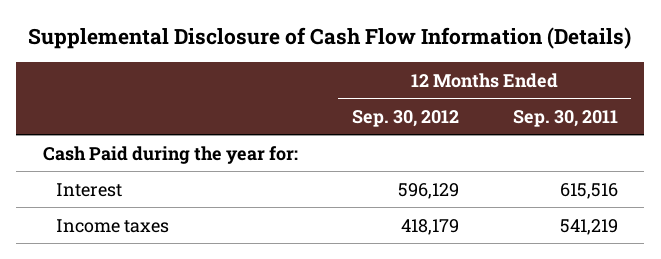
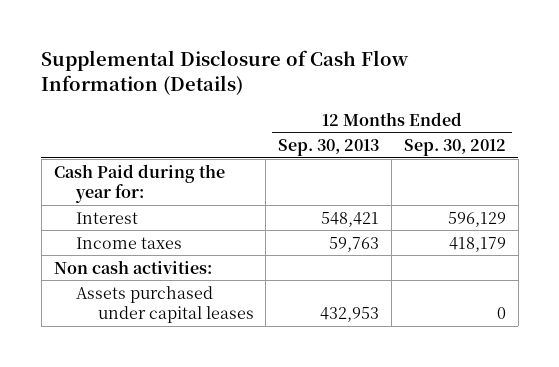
- | 12 Months Ended Sep. 30, 2012 | 12 Months Ended Sep. 30, 2011
+ | 12 Months Ended Sep. 30, 2013 | 12 Months Ended Sep. 30, 2012
+ Non cash activities:
+ Assets purchased under capital leases | 432,953 | 0

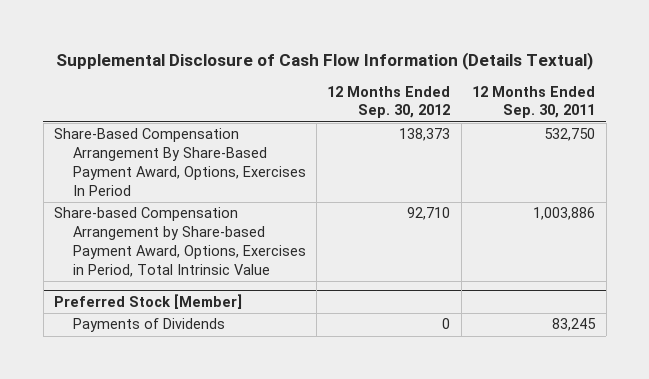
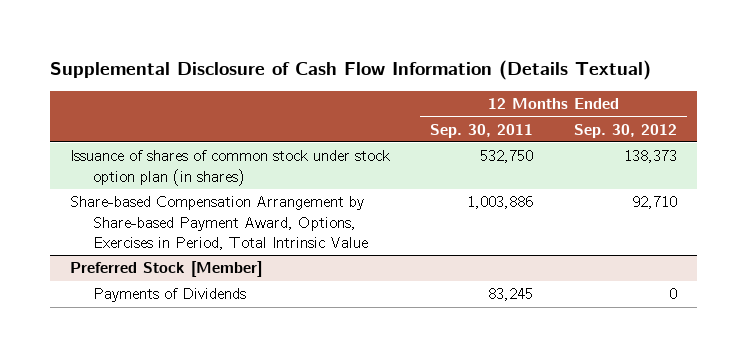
- | 12 Months Ended Sep. 30, 2012 | 12 Months Ended Sep. 30, 2011
+ | 12 Months Ended Sep. 30, 2011 | 12 Months Ended Sep. 30, 2012
- Share-Based Compensation Arrangement By Share-Based Payment Award, Options, Exercises In Period | 138,373 | 532,750
+ Issuance of shares of common stock under stock option plan (in shares) | 532,750 | 138,373

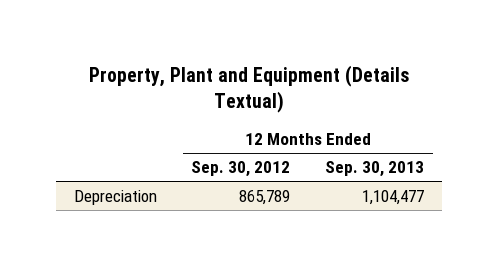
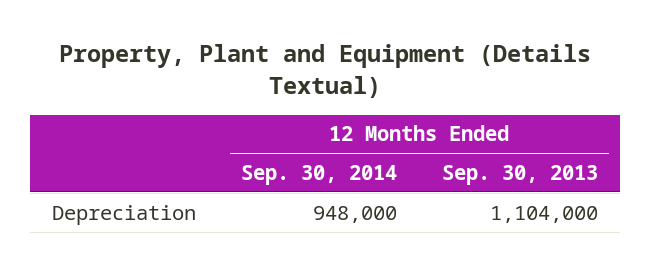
- | 12 Months Ended Sep. 30, 2012 | 12 Months Ended Sep. 30, 2013
+ | 12 Months Ended Sep. 30, 2014 | 12 Months Ended Sep. 30, 2013
- Depreciation | 865,789 | 1,104,477
+ Depreciation | 948,000 | 1,104,000

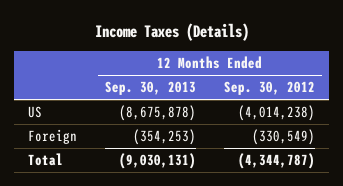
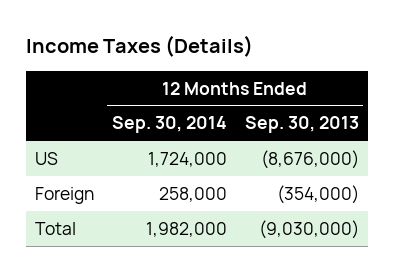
- | 12 Months Ended Sep. 30, 2013 | 12 Months Ended Sep. 30, 2012
+ | 12 Months Ended Sep. 30, 2014 | 12 Months Ended Sep. 30, 2013
- US | (8,675,878) | (4,014,238)
- Foreign | (354,253) | (330,549)
- Total | (9,030,131) | (4,344,787)
+ US | 1,724,000 | (8,676,000)
+ Foreign | 258,000 | (354,000)
+ Total | 1,982,000 | (9,030,000)

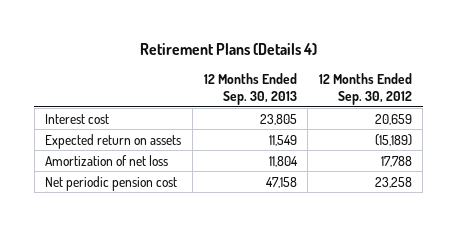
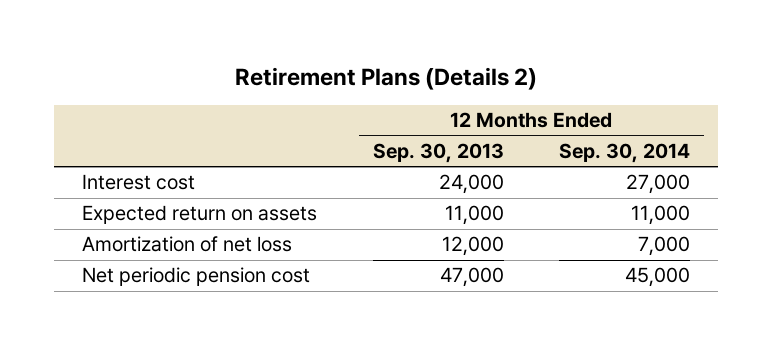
- Retirement Plans (Details 4)
+ Retirement Plans (Details 2)
- | 12 Months Ended Sep. 30, 2013 | 12 Months Ended Sep. 30, 2012
+ | 12 Months Ended Sep. 30, 2013 | 12 Months Ended Sep. 30, 2014
- Interest cost | 23,805 | 20,659
- Expected return on assets | 11,549 | (15,189)
- Amortization of net loss | 11,804 | 17,788
- Net periodic pension cost | 47,158 | 23,258
+ Interest cost | 24,000 | 27,000
+ Expected return on assets | 11,000 | 11,000
+ Amortization of net loss | 12,000 | 7,000
+ Net periodic pension cost | 47,000 | 45,000

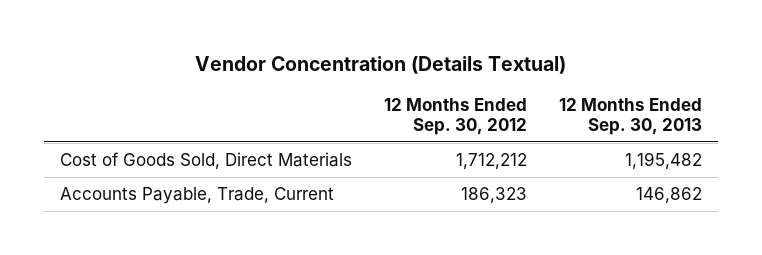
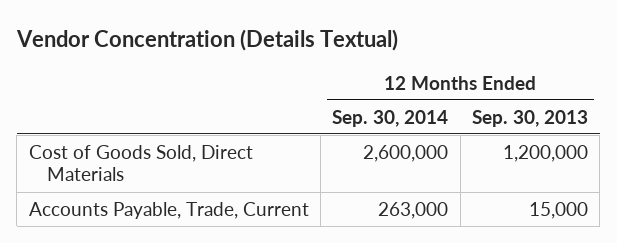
- | 12 Months Ended Sep. 30, 2012 | 12 Months Ended Sep. 30, 2013
+ | 12 Months Ended Sep. 30, 2014 | 12 Months Ended Sep. 30, 2013
- Cost of Goods Sold, Direct Materials | 1,712,212 | 1,195,482
- Accounts Payable, Trade, Current | 186,323 | 146,862
+ Cost of Goods Sold, Direct Materials | 2,600,000 | 1,200,000
+ Accounts Payable, Trade, Current | 263,000 | 15,000

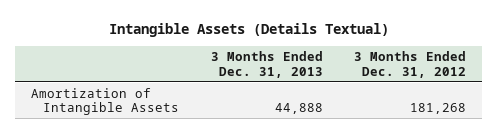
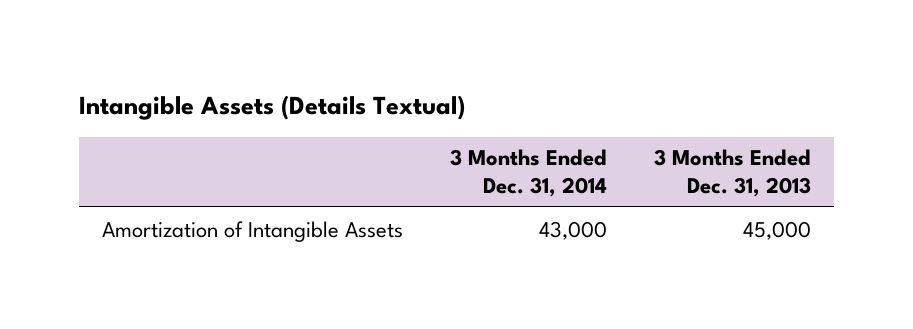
- | 3 Months Ended Dec. 31, 2013 | 3 Months Ended Dec. 31, 2012
+ | 3 Months Ended Dec. 31, 2014 | 3 Months Ended Dec. 31, 2013
- Amortization of Intangible Assets | 44,888 | 181,268
+ Amortization of Intangible Assets | 43,000 | 45,000

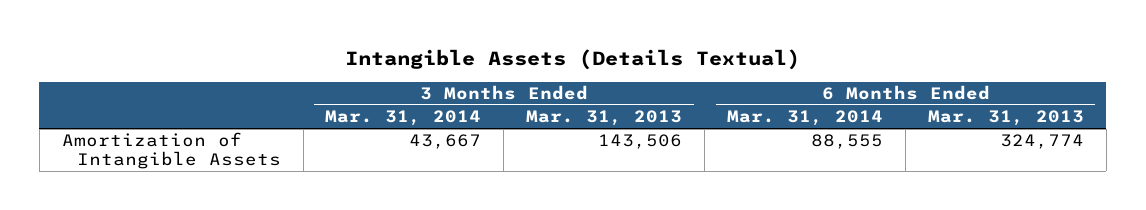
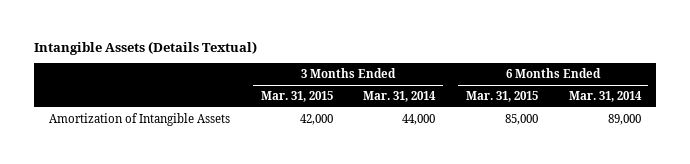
- | 3 Months Ended Mar. 31, 2014 | 3 Months Ended Mar. 31, 2013 | 6 Months Ended Mar. 31, 2014 | 6 Months Ended Mar. 31, 2013
+ | 3 Months Ended Mar. 31, 2015 | 3 Months Ended Mar. 31, 2014 | 6 Months Ended Mar. 31, 2015 | 6 Months Ended Mar. 31, 2014
- Amortization of Intangible Assets | 43,667 | 143,506 | 88,555 | 324,774
+ Amortization of Intangible Assets | 42,000 | 44,000 | 85,000 | 89,000

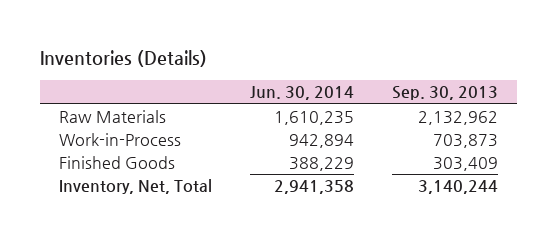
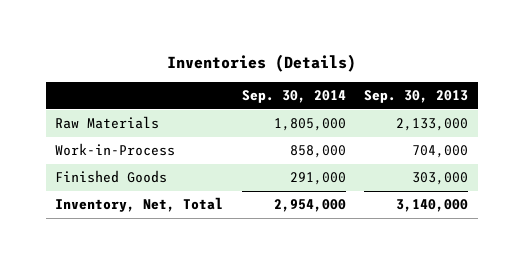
- | Jun. 30, 2014 | Sep. 30, 2013
+ | Sep. 30, 2014 | Sep. 30, 2013
- Raw Materials | 1,610,235 | 2,132,962
- Work-in-Process | 942,894 | 703,873
- Finished Goods | 388,229 | 303,409
- Inventory, Net, Total | 2,941,358 | 3,140,244
+ Raw Materials | 1,805,000 | 2,133,000
+ Work-in-Process | 858,000 | 704,000
+ Finished Goods | 291,000 | 303,000
+ Inventory, Net, Total | 2,954,000 | 3,140,000

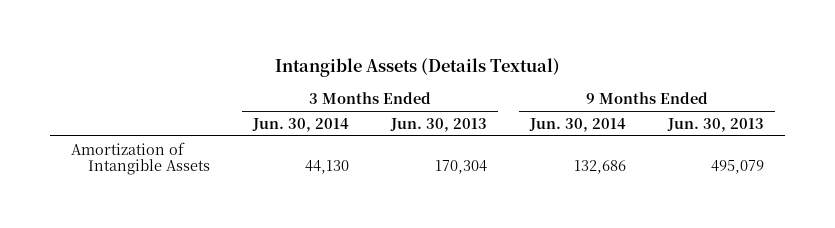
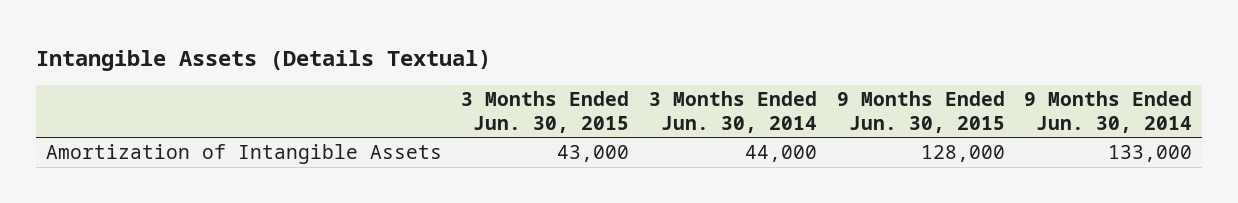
- | 3 Months Ended Jun. 30, 2014 | 3 Months Ended Jun. 30, 2013 | 9 Months Ended Jun. 30, 2014 | 9 Months Ended Jun. 30, 2013
+ | 3 Months Ended Jun. 30, 2015 | 3 Months Ended Jun. 30, 2014 | 9 Months Ended Jun. 30, 2015 | 9 Months Ended Jun. 30, 2014
- Amortization of Intangible Assets | 44,130 | 170,304 | 132,686 | 495,079
+ Amortization of Intangible Assets | 43,000 | 44,000 | 128,000 | 133,000

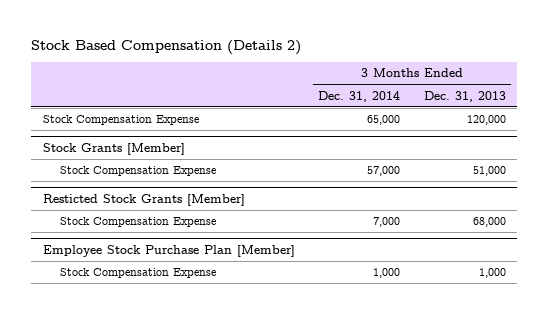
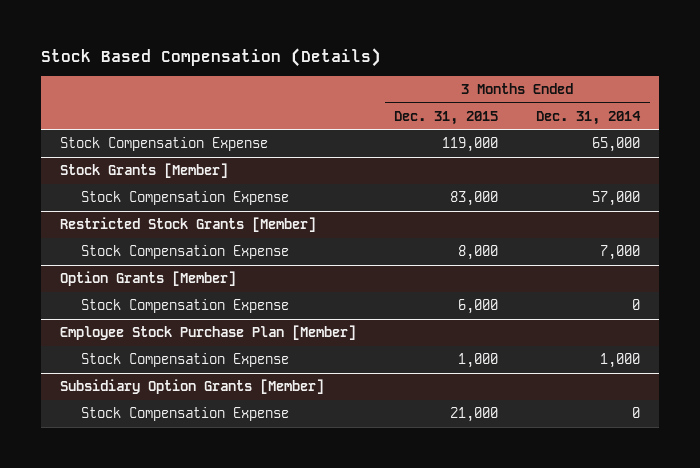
- Stock Based Compensation (Details 2)
+ Stock Based Compensation (Details)
- | 3 Months Ended Dec. 31, 2014 | 3 Months Ended Dec. 31, 2013
+ | 3 Months Ended Dec. 31, 2015 | 3 Months Ended Dec. 31, 2014
- Resticted Stock Grants [Member]
+ Restricted Stock Grants [Member]
+ Option Grants [Member]
+ Stock Compensation Expense | 6,000 | 0
+ Subsidiary Option Grants [Member]
+ Stock Compensation Expense | 21,000 | 0

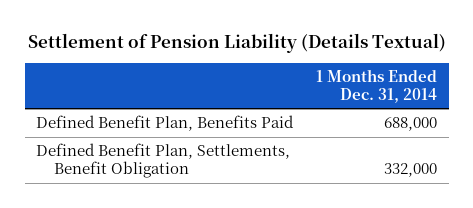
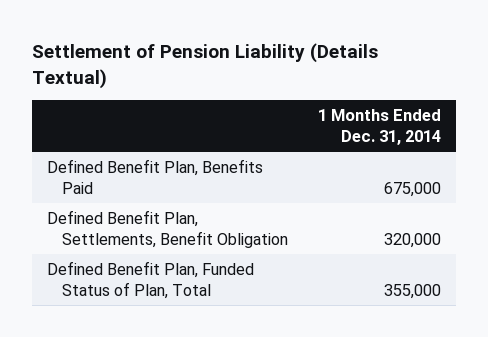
- Defined Benefit Plan, Benefits Paid | 688,000
- Defined Benefit Plan, Settlements, Benefit Obligation | 332,000
+ Defined Benefit Plan, Benefits Paid | 675,000
+ Defined Benefit Plan, Settlements, Benefit Obligation | 320,000
+ Defined Benefit Plan, Funded Status of Plan, Total | 355,000

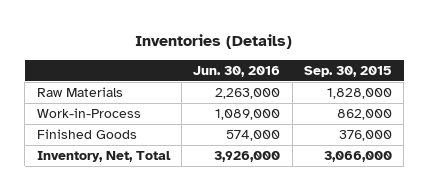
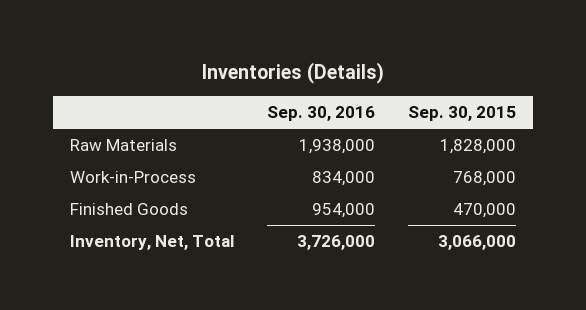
- | Jun. 30, 2016 | Sep. 30, 2015
+ | Sep. 30, 2016 | Sep. 30, 2015
- Work-in-Process | 1,089,000 | 862,000
- Finished Goods | 574,000 | 376,000
+ Work-in-Process | 834,000 | 768,000
+ Finished Goods | 954,000 | 470,000

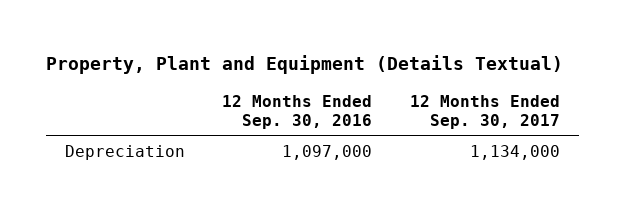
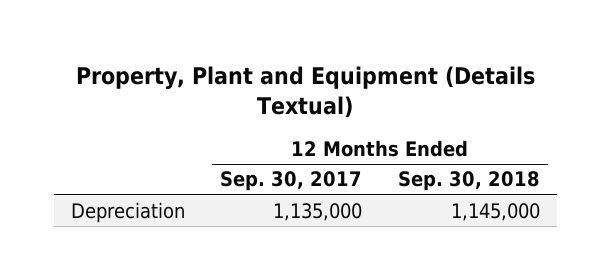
- | 12 Months Ended Sep. 30, 2016 | 12 Months Ended Sep. 30, 2017
+ | 12 Months Ended Sep. 30, 2017 | 12 Months Ended Sep. 30, 2018
- Depreciation | 1,097,000 | 1,134,000
+ Depreciation | 1,135,000 | 1,145,000

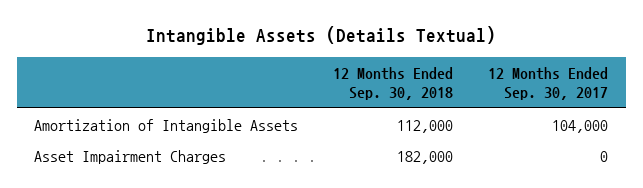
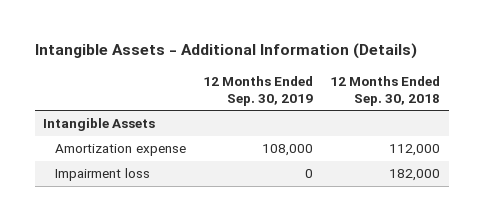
- Intangible Assets (Details Textual)
+ Intangible Assets - Additional Information (Details)
- | 12 Months Ended Sep. 30, 2018 | 12 Months Ended Sep. 30, 2017
+ | 12 Months Ended Sep. 30, 2019 | 12 Months Ended Sep. 30, 2018
- Amortization of Intangible Assets | 112,000 | 104,000
- Asset Impairment Charges | 182,000 | 0
+ Intangible Assets
+ Amortization expense | 108,000 | 112,000
+ Impairment loss | 0 | 182,000

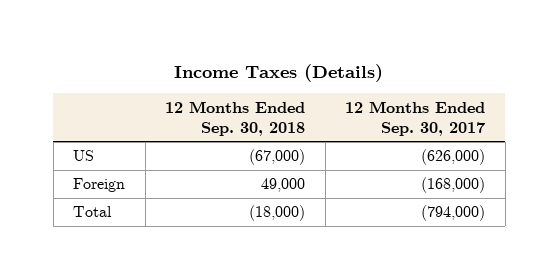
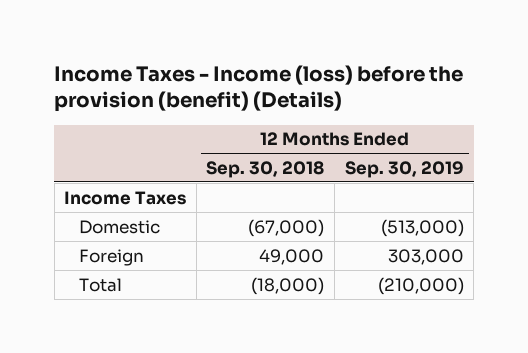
- Income Taxes (Details)
+ Income Taxes - Income (loss) before the provision (benefit) (Details)
- | 12 Months Ended Sep. 30, 2018 | 12 Months Ended Sep. 30, 2017
+ | 12 Months Ended Sep. 30, 2018 | 12 Months Ended Sep. 30, 2019
- US | (67,000) | (626,000)
+ Income Taxes
+ Domestic | (67,000) | (513,000)

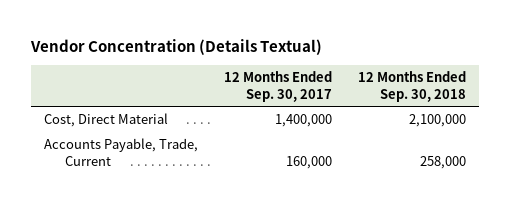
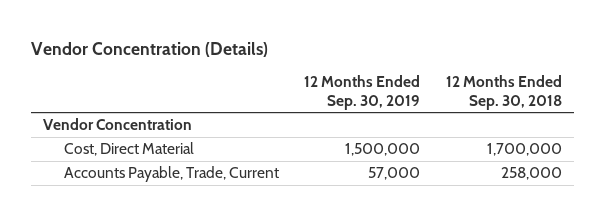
- Vendor Concentration (Details Textual)
+ Vendor Concentration (Details)
- | 12 Months Ended Sep. 30, 2017 | 12 Months Ended Sep. 30, 2018
+ | 12 Months Ended Sep. 30, 2019 | 12 Months Ended Sep. 30, 2018
- Cost, Direct Material | 1,400,000 | 2,100,000
+ Vendor Concentration
+ Cost, Direct Material | 1,500,000 | 1,700,000

